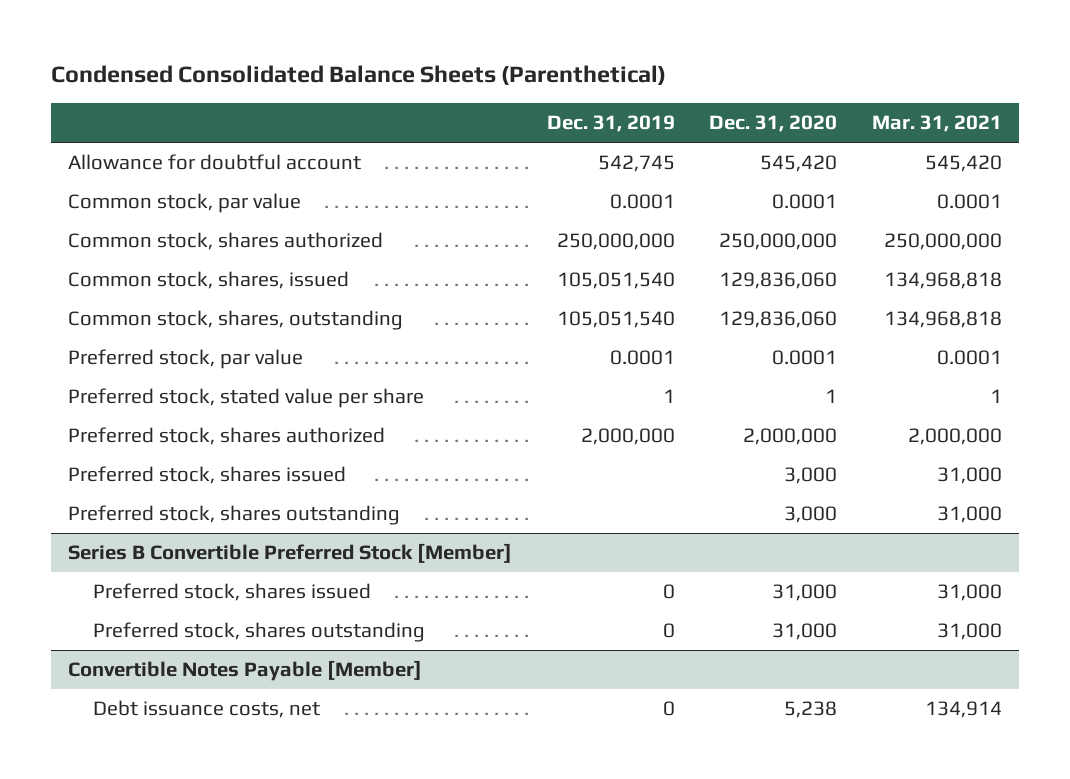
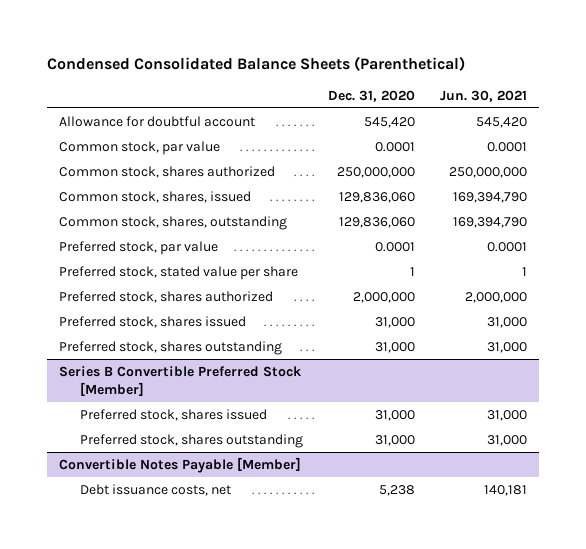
- | Dec. 31, 2019 | Dec. 31, 2020 | Mar. 31, 2021
+ | Dec. 31, 2020 | Jun. 30, 2021
- Preferred stock, shares issued | | 3,000 | 31,000
- Preferred stock, shares outstanding | | 3,000 | 31,000
+ Preferred stock, shares issued | 31,000 | 31,000
+ Preferred stock, shares outstanding | 31,000 | 31,000

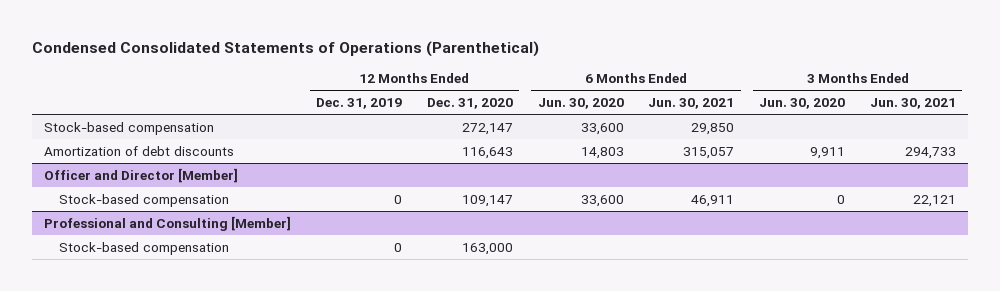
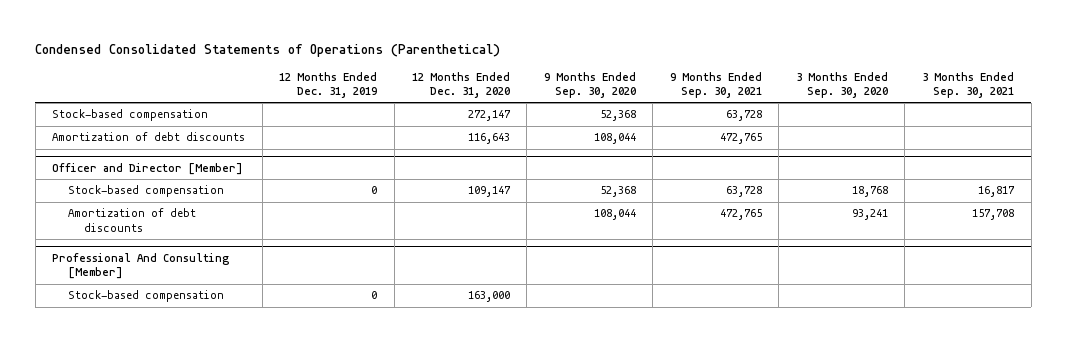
- | 12 Months Ended Dec. 31, 2019 | 12 Months Ended Dec. 31, 2020 | 6 Months Ended Jun. 30, 2020 | 6 Months Ended Jun. 30, 2021 | 3 Months Ended Jun. 30, 2020 | 3 Months Ended Jun. 30, 2021
+ | 12 Months Ended Dec. 31, 2019 | 12 Months Ended Dec. 31, 2020 | 9 Months Ended Sep. 30, 2020 | 9 Months Ended Sep. 30, 2021 | 3 Months Ended Sep. 30, 2020 | 3 Months Ended Sep. 30, 2021
- Professional and Consulting [Member]
@ Officer and Director [Member]
+ Amortization of debt discounts | | | 108,044 | 472,765 | 93,241 | 157,708
+ Professional And Consulting [Member]

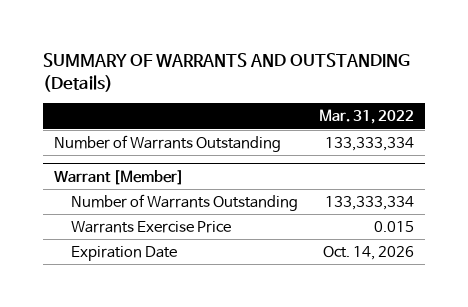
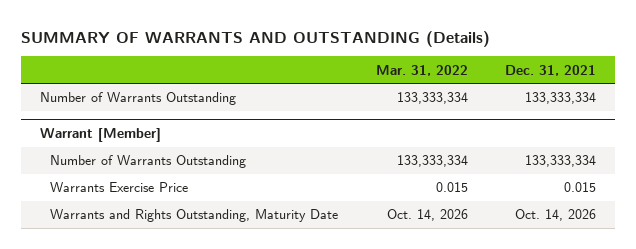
- | Mar. 31, 2022
+ | Mar. 31, 2022 | Dec. 31, 2021
@ Warrant [Member]
- Expiration Date | Oct. 14, 2026
+ Warrants and Rights Outstanding, Maturity Date | Oct. 14, 2026 | Oct. 14, 2026

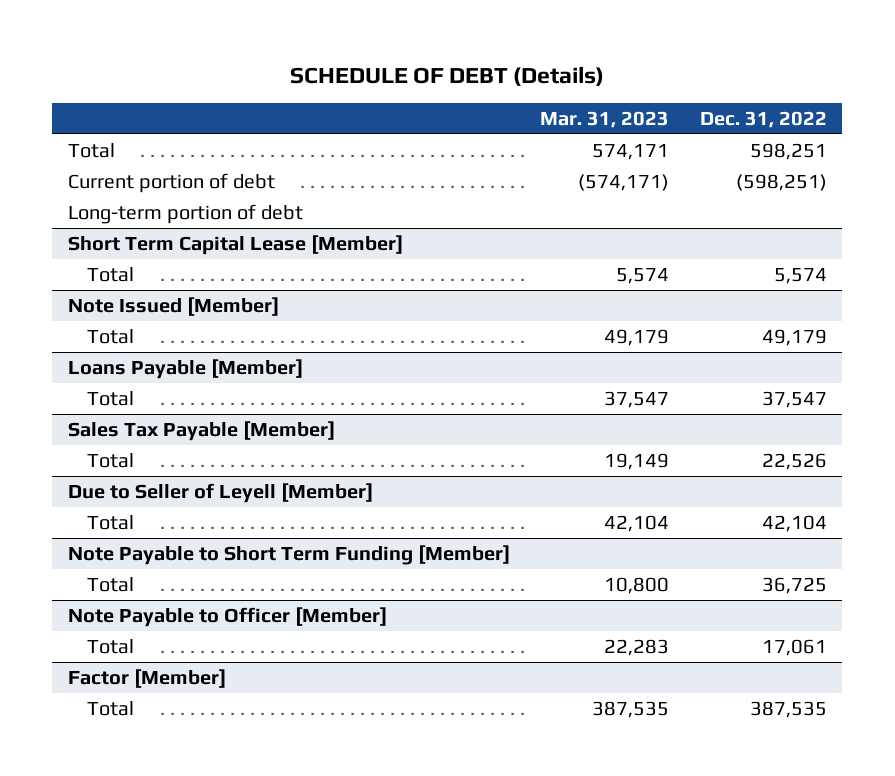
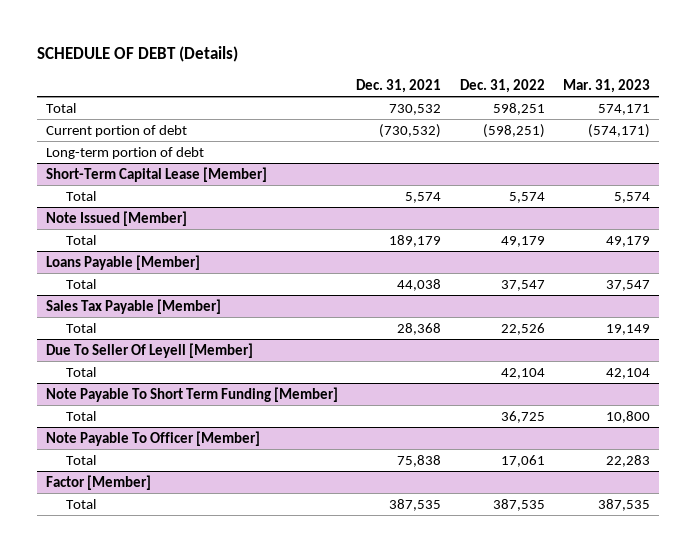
- | Mar. 31, 2023 | Dec. 31, 2022
+ | Dec. 31, 2021 | Dec. 31, 2022 | Mar. 31, 2023
- Short Term Capital Lease [Member]
+ Short-Term Capital Lease [Member]
- Due to Seller of Leyell [Member]
+ Due To Seller Of Leyell [Member]
- Note Payable to Short Term Funding [Member]
+ Note Payable To Short Term Funding [Member]
- Note Payable to Officer [Member]
+ Note Payable To Officer [Member]

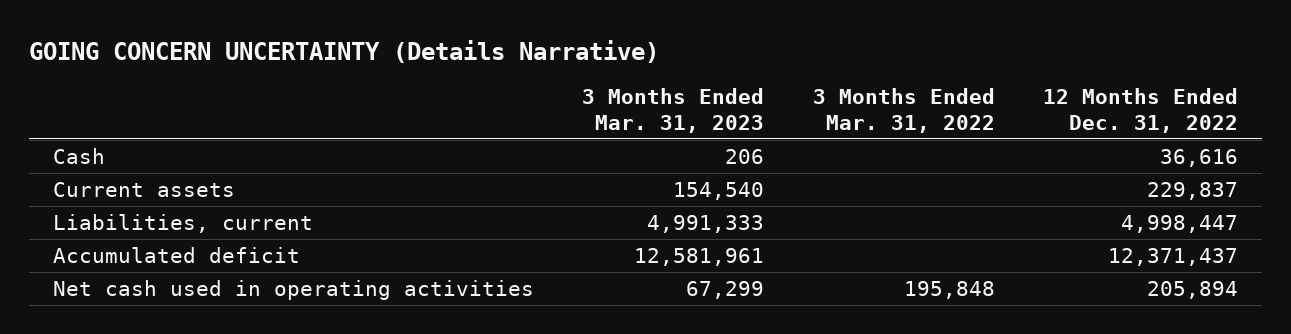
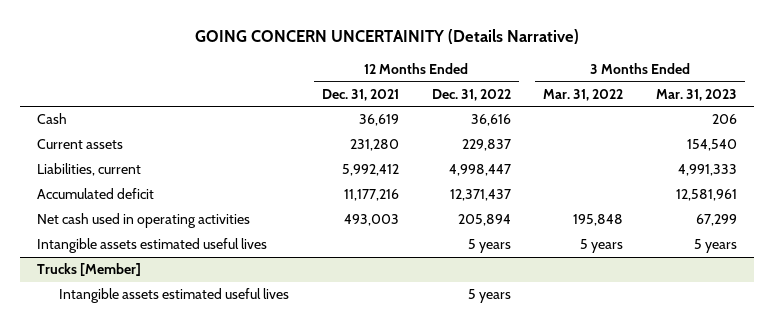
- GOING CONCERN UNCERTAINTY (Details Narrative)
+ GOING CONCERN UNCERTAINITY (Details Narrative)
- | 3 Months Ended Mar. 31, 2023 | 3 Months Ended Mar. 31, 2022 | 12 Months Ended Dec. 31, 2022
+ | 12 Months Ended Dec. 31, 2021 | 12 Months Ended Dec. 31, 2022 | 3 Months Ended Mar. 31, 2022 | 3 Months Ended Mar. 31, 2023
+ Intangible assets estimated useful lives | | 5 years | 5 years | 5 years
+ Trucks [Member]
+ Intangible assets estimated useful lives | | 5 years | |

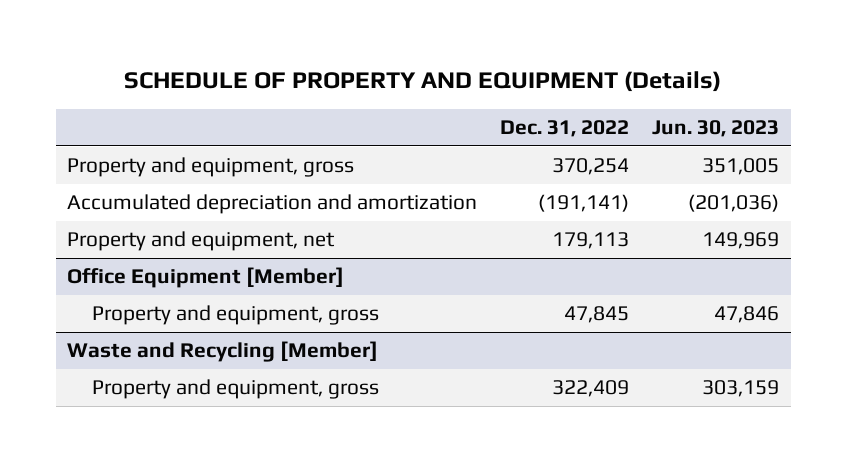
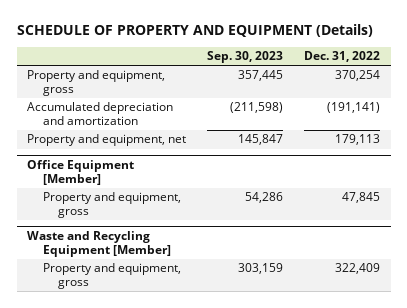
- | Dec. 31, 2022 | Jun. 30, 2023
+ | Sep. 30, 2023 | Dec. 31, 2022
- Waste and Recycling [Member]
+ Waste and Recycling Equipment [Member]

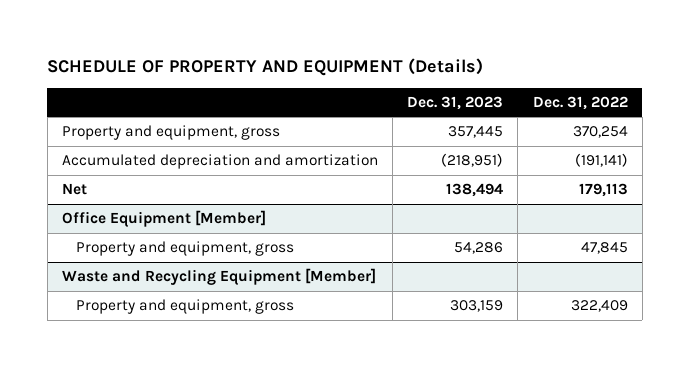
- | Sep. 30, 2023 | Dec. 31, 2022
+ | Dec. 31, 2023 | Dec. 31, 2022
- Property and equipment, net | 145,847 | 179,113
+ Net | 138,494 | 179,113

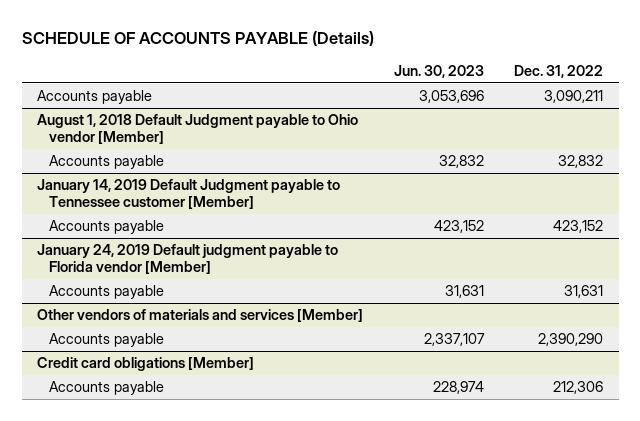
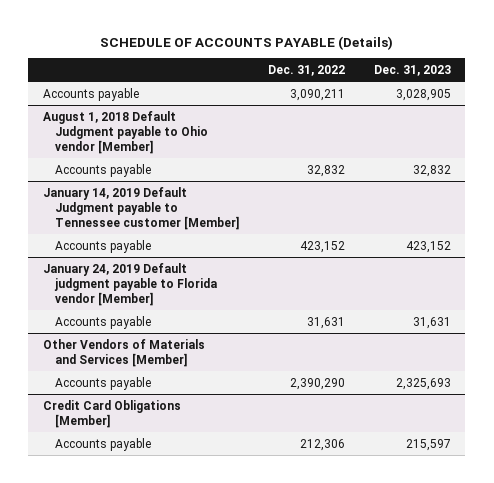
- | Jun. 30, 2023 | Dec. 31, 2022
+ | Dec. 31, 2022 | Dec. 31, 2023
- Other vendors of materials and services [Member]
+ Other Vendors of Materials and Services [Member]
- Credit card obligations [Member]
+ Credit Card Obligations [Member]

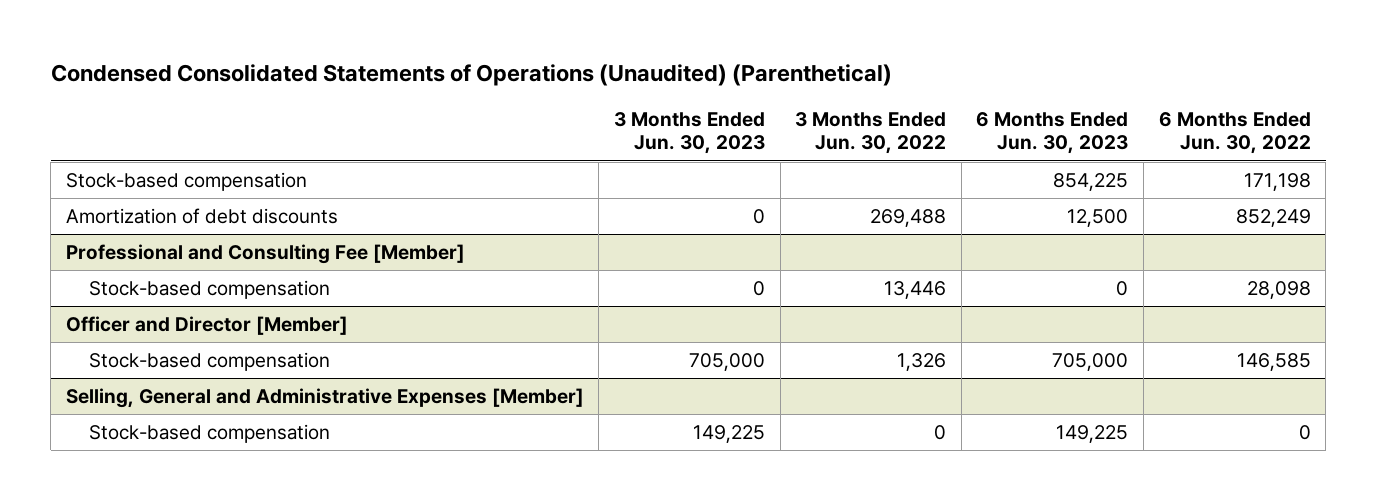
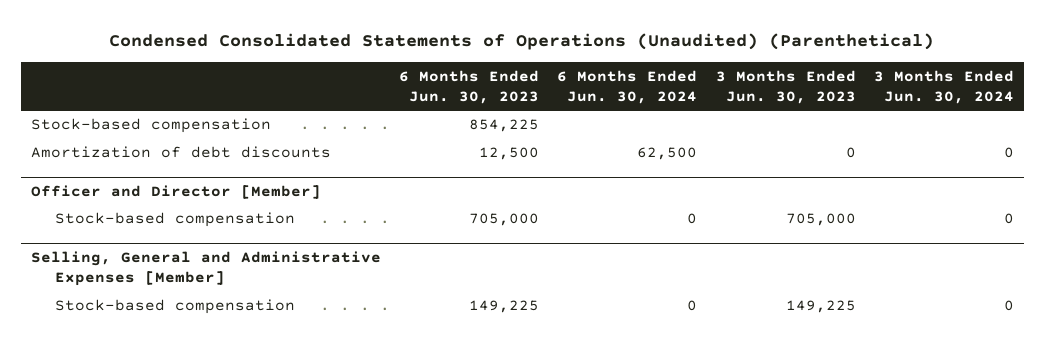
- | 3 Months Ended Jun. 30, 2023 | 3 Months Ended Jun. 30, 2022 | 6 Months Ended Jun. 30, 2023 | 6 Months Ended Jun. 30, 2022
+ | 6 Months Ended Jun. 30, 2023 | 6 Months Ended Jun. 30, 2024 | 3 Months Ended Jun. 30, 2023 | 3 Months Ended Jun. 30, 2024
- Professional and Consulting Fee [Member]
- Stock-based compensation | 0 | 13,446 | 0 | 28,098

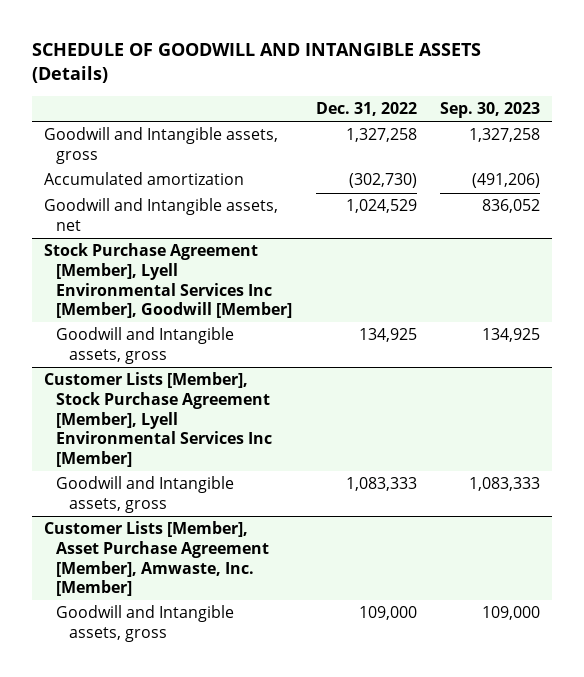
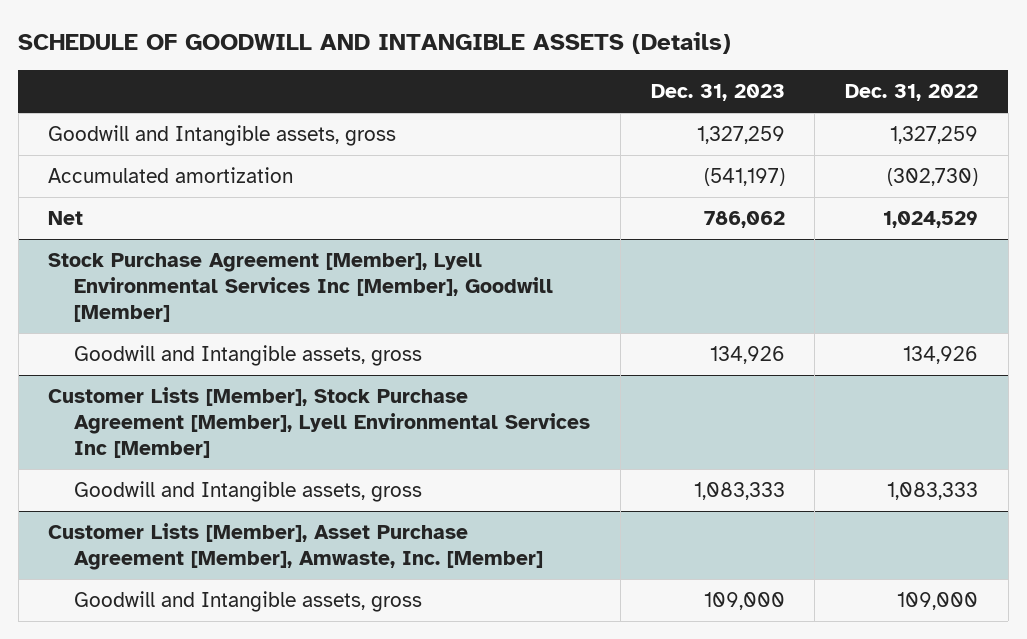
- | Dec. 31, 2022 | Sep. 30, 2023
+ | Dec. 31, 2023 | Dec. 31, 2022
- Goodwill and Intangible assets, gross | 1,327,258 | 1,327,258
+ Goodwill and Intangible assets, gross | 1,327,259 | 1,327,259
- Goodwill and Intangible assets, net | 1,024,529 | 836,052
+ Net | 786,062 | 1,024,529
@ Stock Purchase Agreement [Member], Lyell Environmental Services Inc [Member], Goodwill [Member]
- Goodwill and Intangible assets, gross | 134,925 | 134,925
+ Goodwill and Intangible assets, gross | 134,926 | 134,926

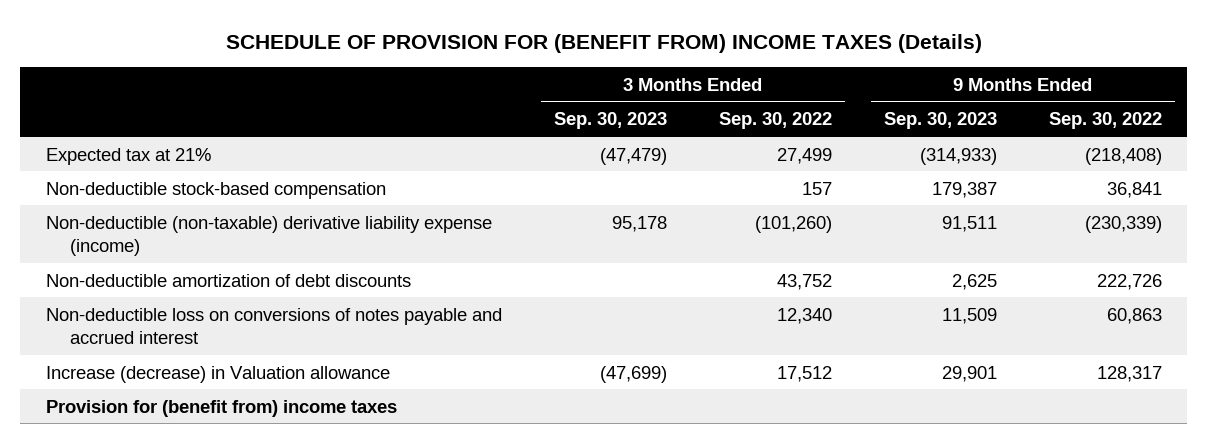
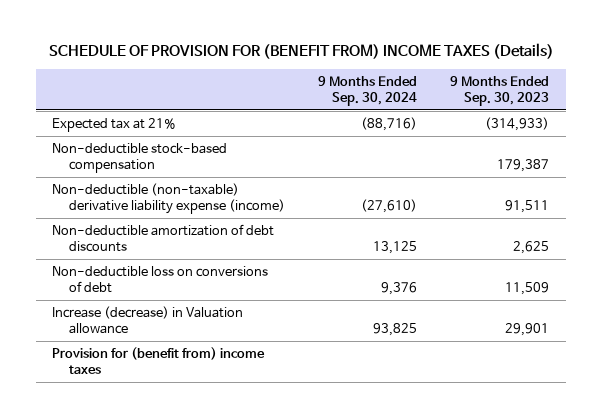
- | 3 Months Ended Sep. 30, 2023 | 3 Months Ended Sep. 30, 2022 | 9 Months Ended Sep. 30, 2023 | 9 Months Ended Sep. 30, 2022
+ | 9 Months Ended Sep. 30, 2024 | 9 Months Ended Sep. 30, 2023
- Non-deductible loss on conversions of notes payable and accrued interest | | 12,340 | 11,509 | 60,863
+ Non-deductible loss on conversions of debt | 9,376 | 11,509

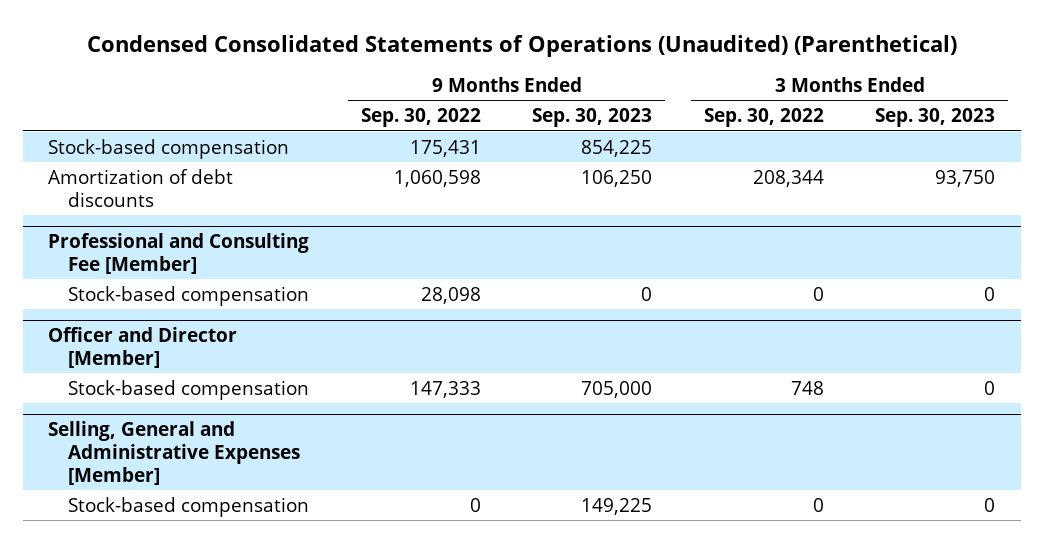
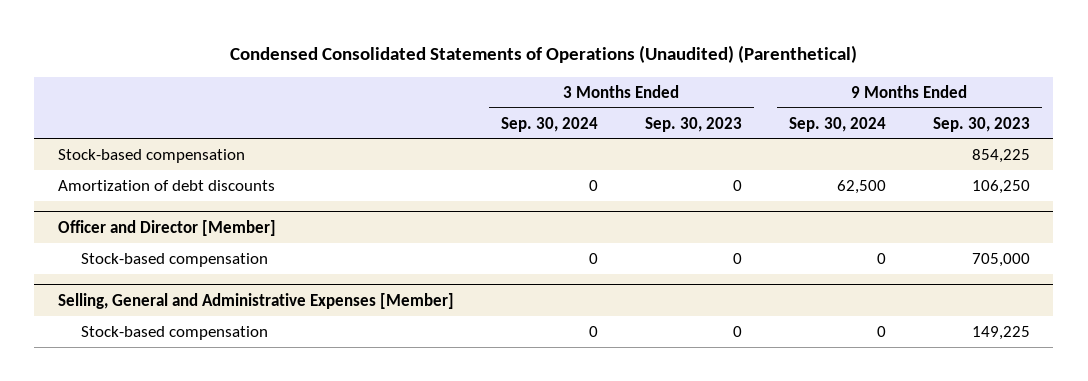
- | 9 Months Ended Sep. 30, 2022 | 9 Months Ended Sep. 30, 2023 | 3 Months Ended Sep. 30, 2022 | 3 Months Ended Sep. 30, 2023
+ | 3 Months Ended Sep. 30, 2024 | 3 Months Ended Sep. 30, 2023 | 9 Months Ended Sep. 30, 2024 | 9 Months Ended Sep. 30, 2023
- Amortization of debt discounts | 1,060,598 | 106,250 | 208,344 | 93,750
- Professional and Consulting Fee [Member]
- Stock-based compensation | 28,098 | 0 | 0 | 0
+ Amortization of debt discounts | 0 | 0 | 62,500 | 106,250

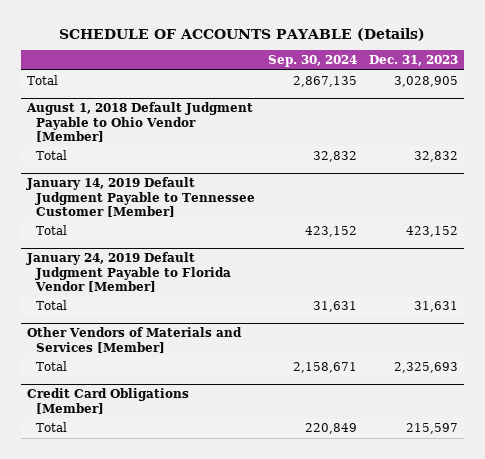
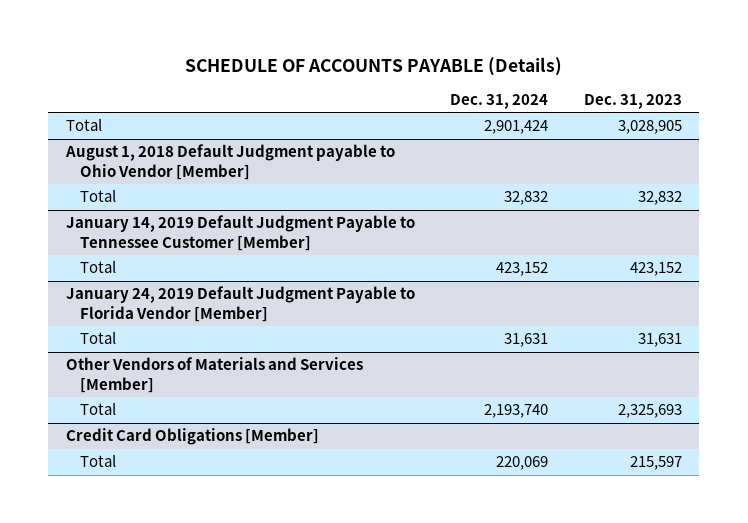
- | Sep. 30, 2024 | Dec. 31, 2023
+ | Dec. 31, 2024 | Dec. 31, 2023
- August 1, 2018 Default Judgment Payable to Ohio Vendor [Member]
+ August 1, 2018 Default Judgment payable to Ohio Vendor [Member]

